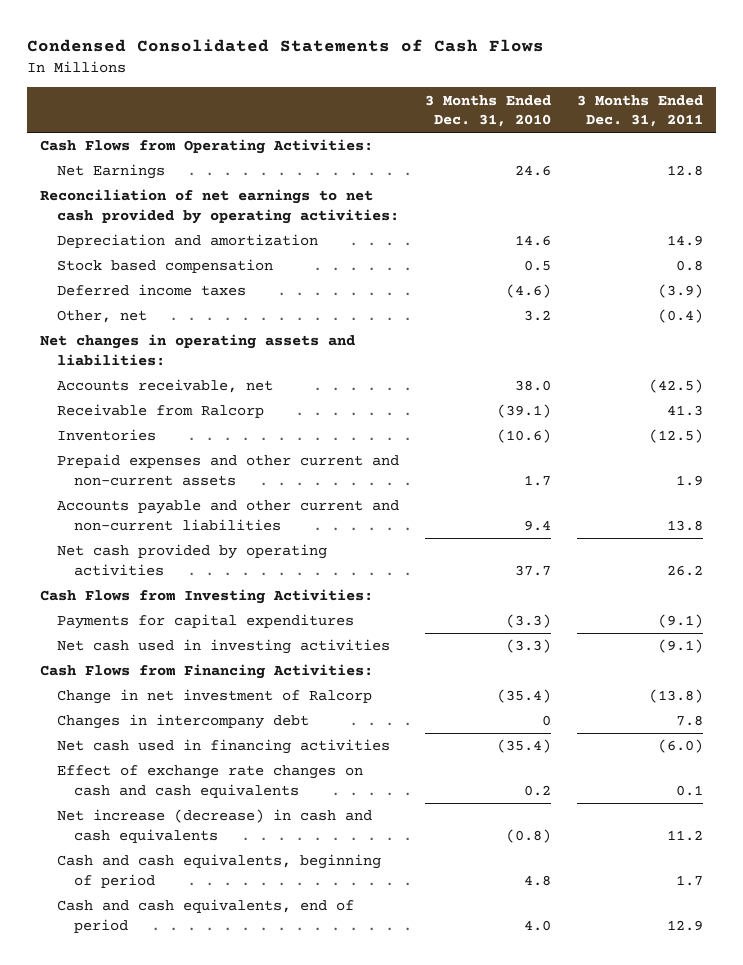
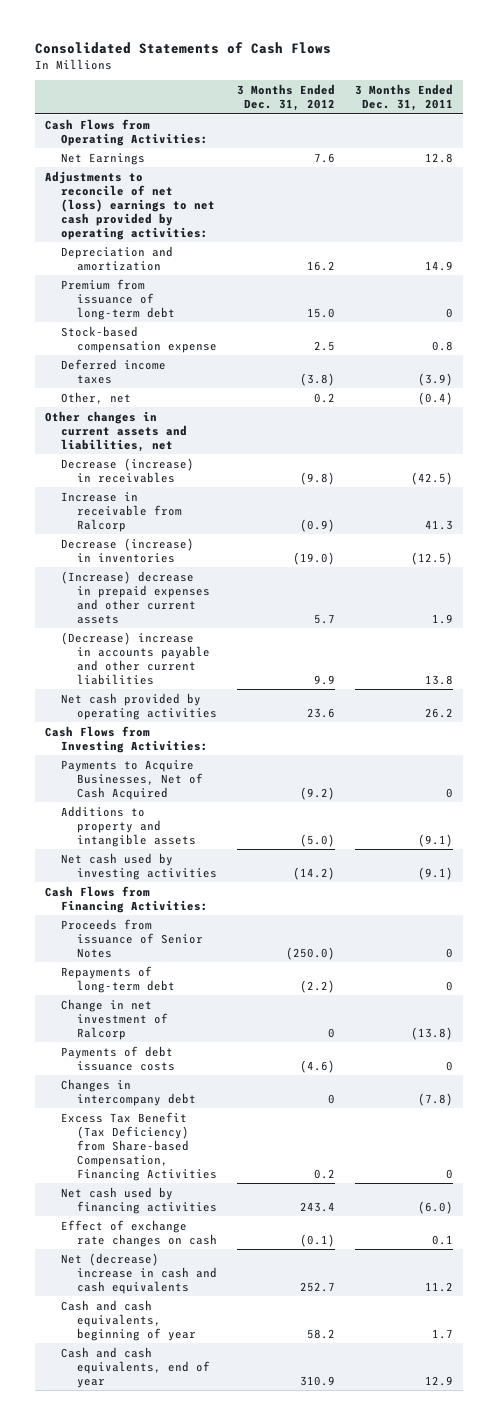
- Condensed Consolidated Statements of Cash Flows
+ Consolidated Statements of Cash Flows
- | 3 Months Ended Dec. 31, 2010 | 3 Months Ended Dec. 31, 2011
+ | 3 Months Ended Dec. 31, 2012 | 3 Months Ended Dec. 31, 2011
- Reconciliation of net earnings to net cash provided by operating activities:
+ Adjustments to reconcile of net (loss) earnings to net cash provided by operating activities:
- Stock based compensation | 0.5 | 0.8
+ Premium from issuance of long-term debt | 15.0 | 0
+ Stock-based compensation expense | 2.5 | 0.8
- Net changes in operating assets and liabilities:
- Accounts receivable, net | 38.0 | (42.5)
- Receivable from Ralcorp | (39.1) | 41.3
- Inventories | (10.6) | (12.5)
- Prepaid expenses and other current and non-current assets | 1.7 | 1.9
- Accounts payable and other current and non-current liabilities | 9.4 | 13.8
+ Other changes in current assets and liabilities, net
+ Decrease (increase) in receivables | (9.8) | (42.5)
+ Increase in receivable from Ralcorp | (0.9) | 41.3
+ Decrease (increase) in inventories | (19.0) | (12.5)
+ (Increase) decrease in prepaid expenses and other current assets | 5.7 | 1.9
+ (Decrease) increase in accounts payable and other current liabilities | 9.9 | 13.8
- Payments for capital expenditures | (3.3) | (9.1)
- Net cash used in investing activities | (3.3) | (9.1)
+ Payments to Acquire Businesses, Net of Cash Acquired | (9.2) | 0
+ Additions to property and intangible assets | (5.0) | (9.1)
+ Net cash used by investing activities | (14.2) | (9.1)
+ Proceeds from issuance of Senior Notes | (250.0) | 0
+ Repayments of long-term debt | (2.2) | 0
- Changes in intercompany debt | 0 | 7.8
- Net cash used in financing activities | (35.4) | (6.0)
- Effect of exchange rate changes on cash and cash equivalents | 0.2 | 0.1
- Net increase (decrease) in cash and cash equivalents | (0.8) | 11.2
- Cash and cash equivalents, beginning of period | 4.8 | 1.7
- Cash and cash equivalents, end of period | 4.0 | 12.9
+ Payments of debt issuance costs | (4.6) | 0
+ Changes in intercompany debt | 0 | (7.8)
+ Excess Tax Benefit (Tax Deficiency) from Share-based Compensation, Financing Activities | 0.2 | 0
+ Net cash used by financing activities | 243.4 | (6.0)
+ Effect of exchange rate changes on cash | (0.1) | 0.1
+ Net (decrease) increase in cash and cash equivalents | 252.7 | 11.2
+ Cash and cash equivalents, beginning of year | 58.2 | 1.7
+ Cash and cash equivalents, end of year | 310.9 | 12.9

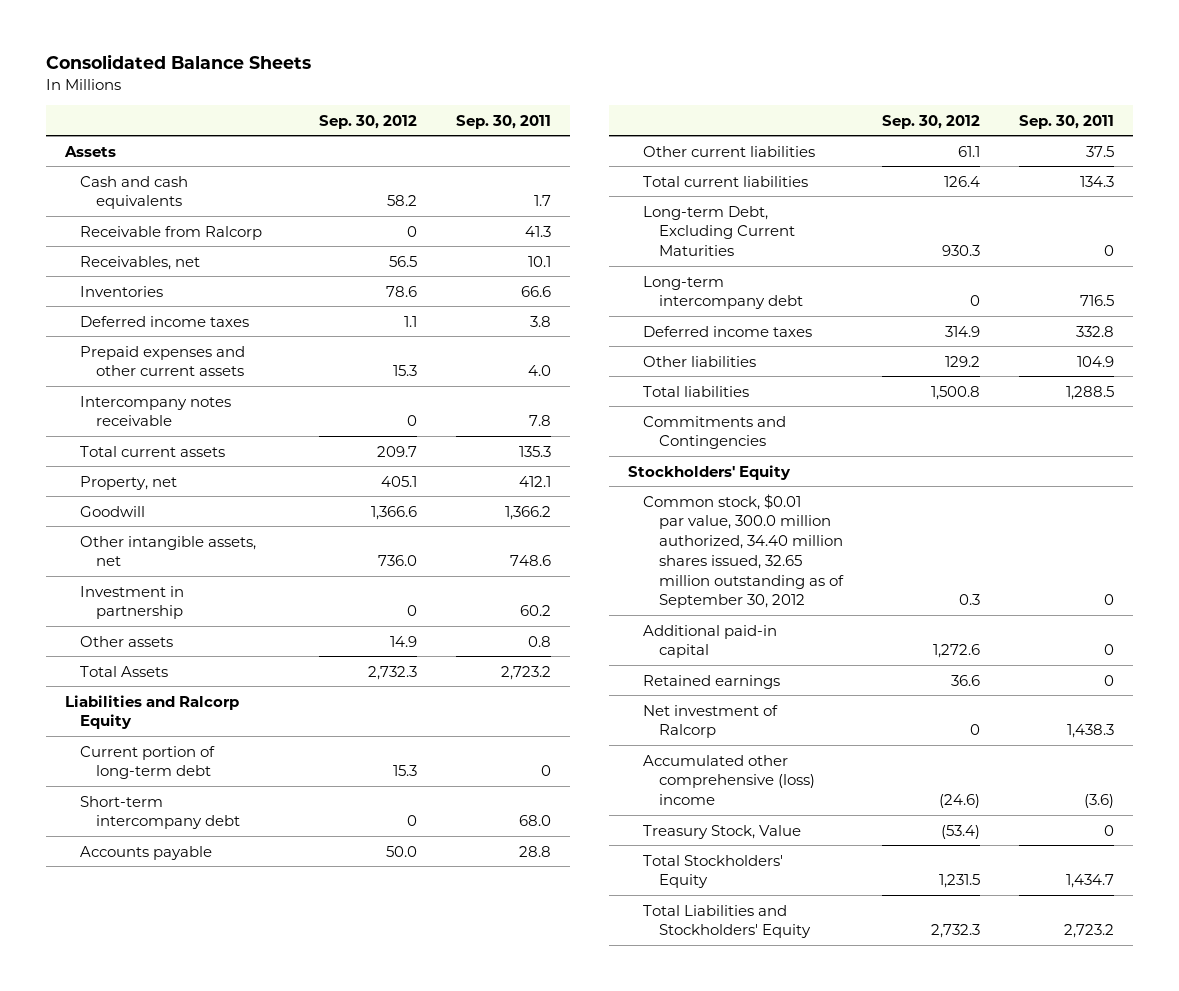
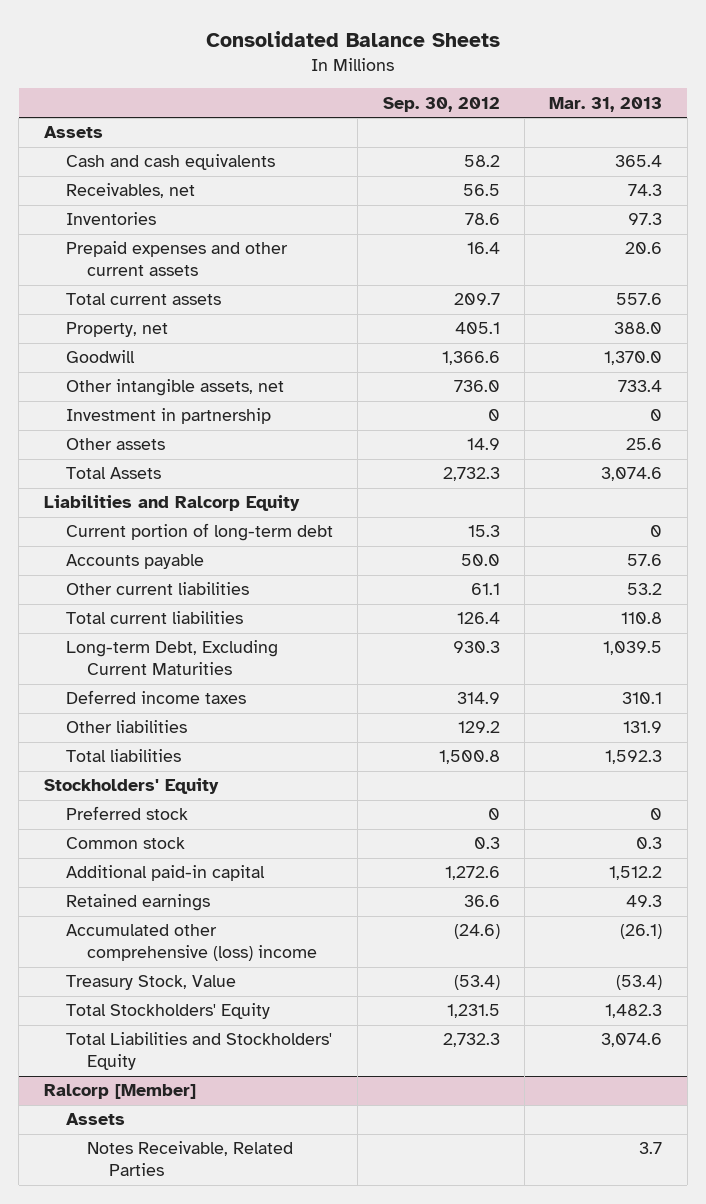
- | Sep. 30, 2012 | Sep. 30, 2011
+ | Sep. 30, 2012 | Mar. 31, 2013
- Receivable from Ralcorp | 0 | 41.3
- Deferred income taxes | 1.1 | 3.8
- Prepaid expenses and other current assets | 15.3 | 4.0
- Intercompany notes receivable | 0 | 7.8
+ Prepaid expenses and other current assets | 16.4 | 20.6
- Short-term intercompany debt | 0 | 68.0
- Long-term intercompany debt | 0 | 716.5
- Commitments and Contingencies
- Common stock, $0.01 par value, 300.0 million authorized, 34.40 million shares issued, 32.65 million outstanding as of September 30, 2012 | 0.3 | 0
+ Preferred stock | 0 | 0
+ Common stock | 0.3 | 0.3
- Net investment of Ralcorp | 0 | 1,438.3
+ Ralcorp [Member]
+ Assets
+ Notes Receivable, Related Parties | | 3.7

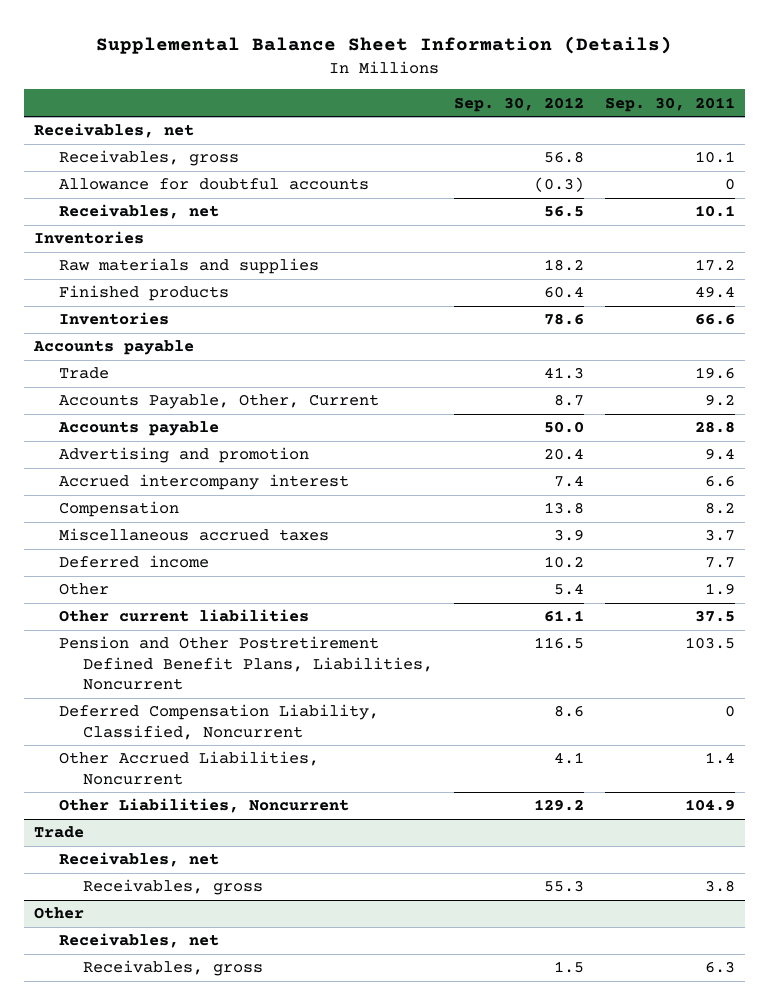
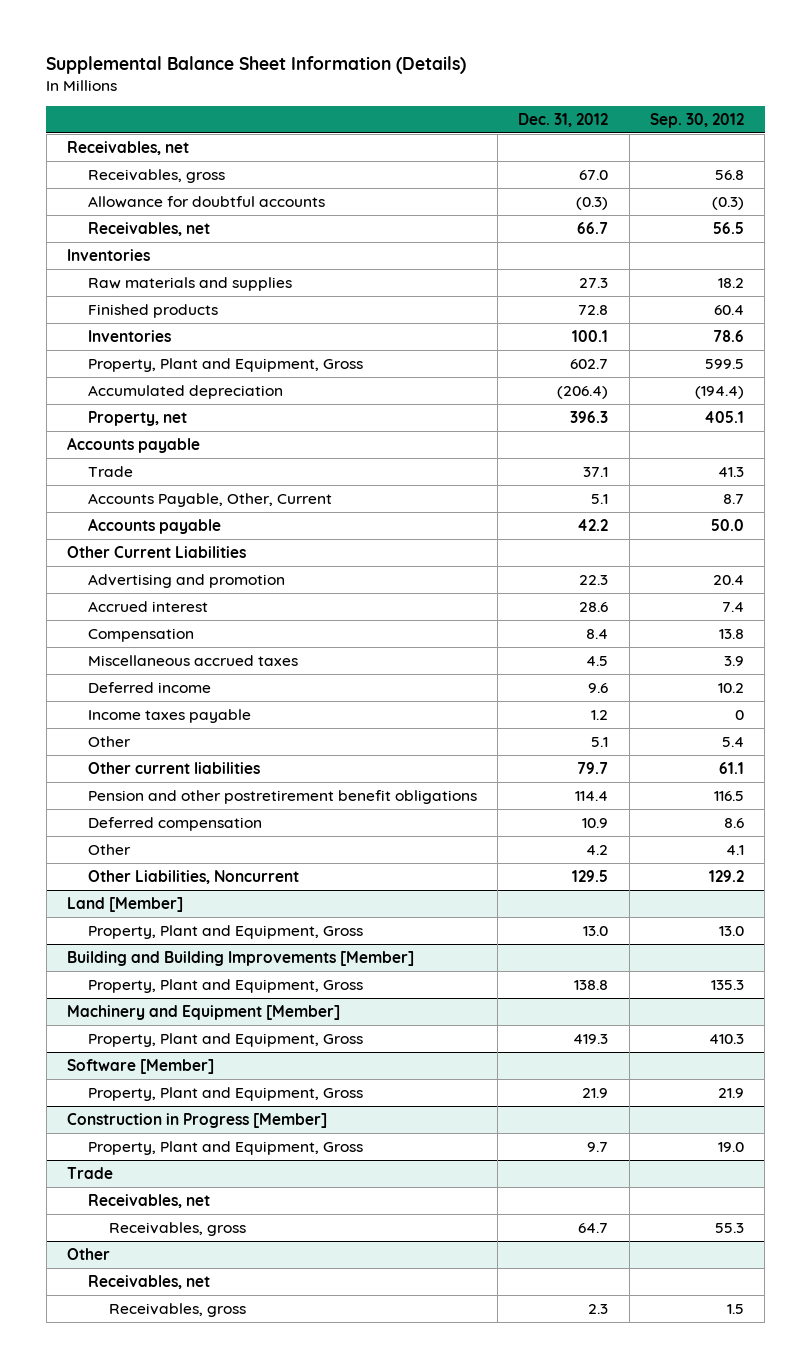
- | Sep. 30, 2012 | Sep. 30, 2011
+ | Dec. 31, 2012 | Sep. 30, 2012
+ Property, Plant and Equipment, Gross | 602.7 | 599.5
+ Accumulated depreciation | (206.4) | (194.4)
+ Property, net | 396.3 | 405.1
+ Other Current Liabilities
- Accrued intercompany interest | 7.4 | 6.6
+ Accrued interest | 28.6 | 7.4
+ Income taxes payable | 1.2 | 0
- Pension and Other Postretirement Defined Benefit Plans, Liabilities, Noncurrent | 116.5 | 103.5
- Deferred Compensation Liability, Classified, Noncurrent | 8.6 | 0
- Other Accrued Liabilities, Noncurrent | 4.1 | 1.4
+ Pension and other postretirement benefit obligations | 114.4 | 116.5
+ Deferred compensation | 10.9 | 8.6
+ Other | 4.2 | 4.1
+ Land [Member]
+ Property, Plant and Equipment, Gross | 13.0 | 13.0
+ Building and Building Improvements [Member]
+ Property, Plant and Equipment, Gross | 138.8 | 135.3
+ Machinery and Equipment [Member]
+ Property, Plant and Equipment, Gross | 419.3 | 410.3
+ Software [Member]
+ Property, Plant and Equipment, Gross | 21.9 | 21.9
+ Construction in Progress [Member]
+ Property, Plant and Equipment, Gross | 9.7 | 19.0

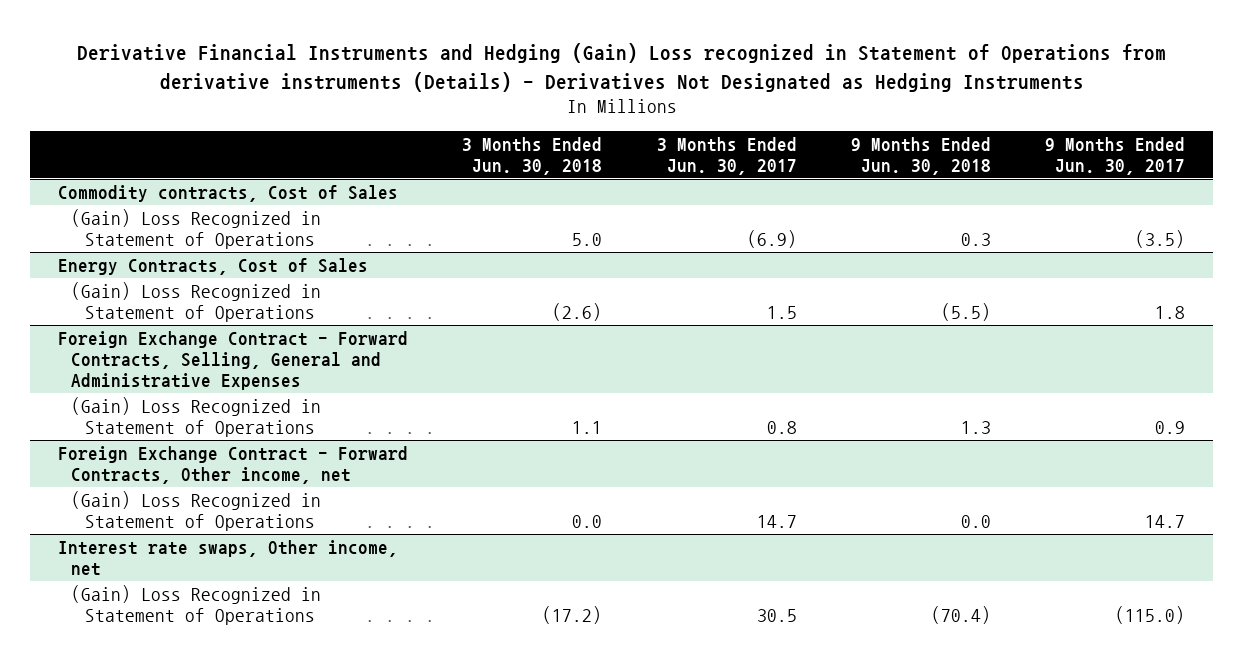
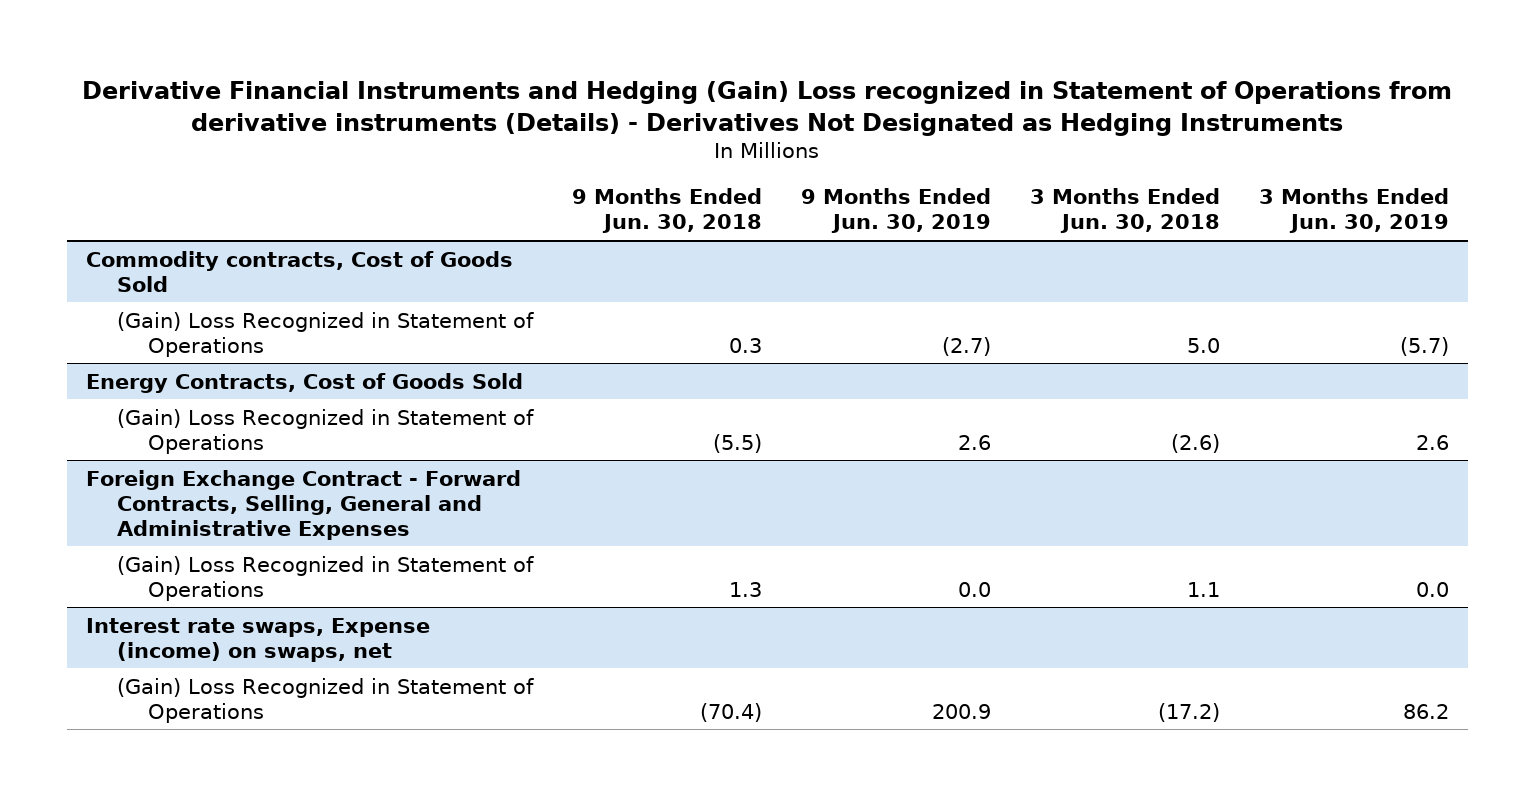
- | 3 Months Ended Jun. 30, 2018 | 3 Months Ended Jun. 30, 2017 | 9 Months Ended Jun. 30, 2018 | 9 Months Ended Jun. 30, 2017
+ | 9 Months Ended Jun. 30, 2018 | 9 Months Ended Jun. 30, 2019 | 3 Months Ended Jun. 30, 2018 | 3 Months Ended Jun. 30, 2019
- Commodity contracts, Cost of Sales
+ Commodity contracts, Cost of Goods Sold
- Energy Contracts, Cost of Sales
+ Energy Contracts, Cost of Goods Sold
- Foreign Exchange Contract - Forward Contracts, Other income, net
- (Gain) Loss Recognized in Statement of Operations | 0.0 | 14.7 | 0.0 | 14.7
- Interest rate swaps, Other income, net
+ Interest rate swaps, Expense (income) on swaps, net

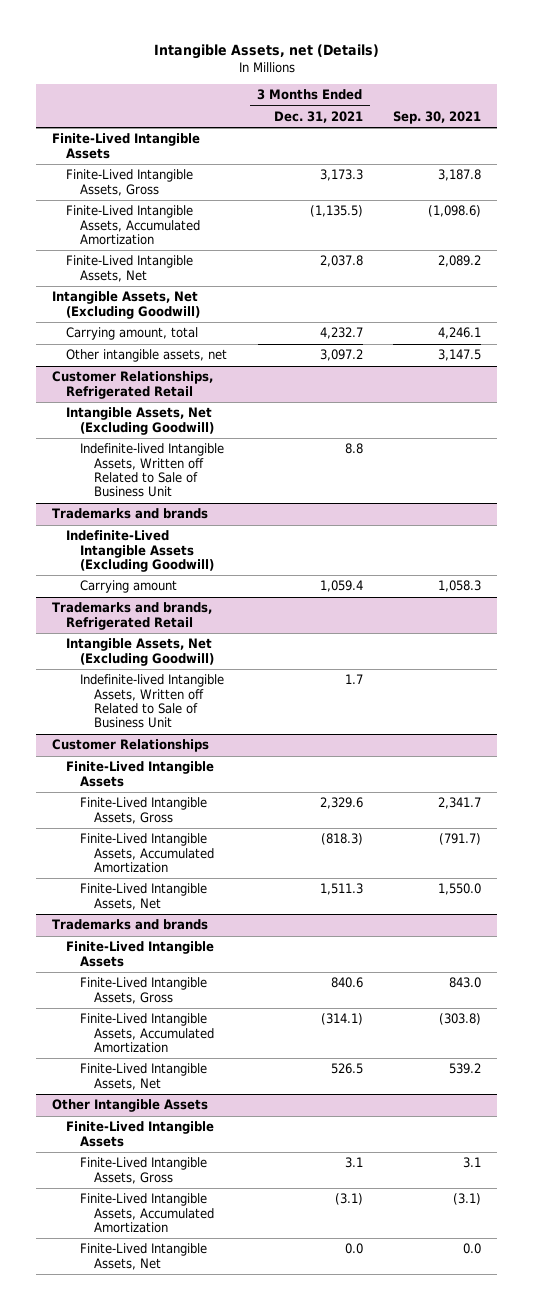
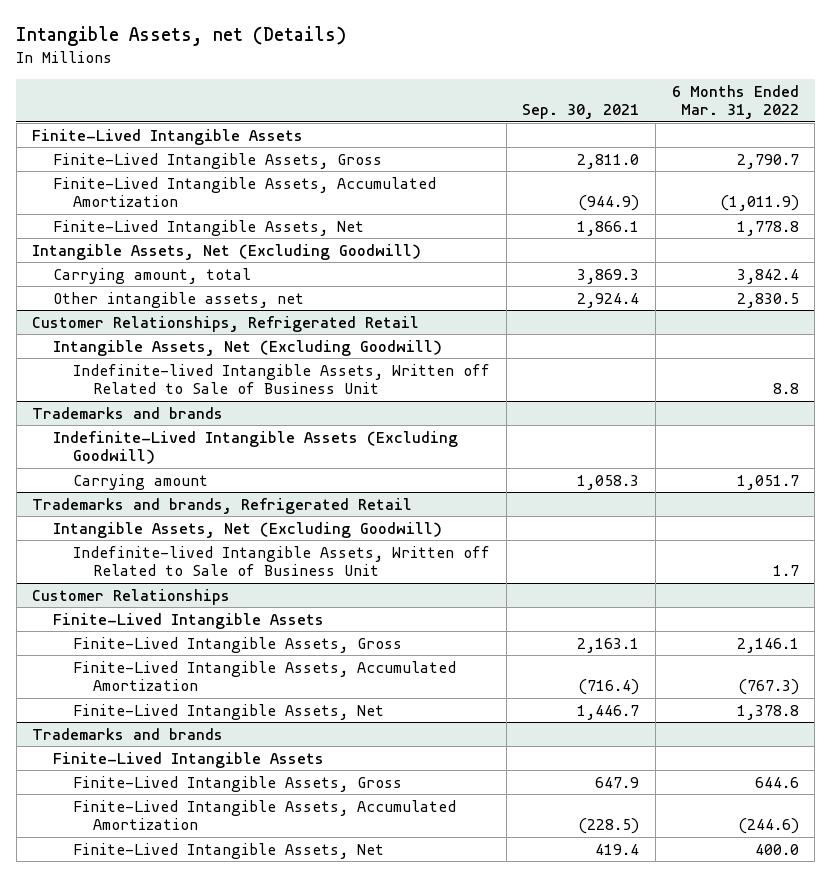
- | 3 Months Ended Dec. 31, 2021 | Sep. 30, 2021
+ | Sep. 30, 2021 | 6 Months Ended Mar. 31, 2022
- Finite-Lived Intangible Assets, Gross | 3,173.3 | 3,187.8
- Finite-Lived Intangible Assets, Accumulated Amortization | (1,135.5) | (1,098.6)
- Finite-Lived Intangible Assets, Net | 2,037.8 | 2,089.2
+ Finite-Lived Intangible Assets, Gross | 2,811.0 | 2,790.7
+ Finite-Lived Intangible Assets, Accumulated Amortization | (944.9) | (1,011.9)
+ Finite-Lived Intangible Assets, Net | 1,866.1 | 1,778.8
- Carrying amount, total | 4,232.7 | 4,246.1
- Other intangible assets, net | 3,097.2 | 3,147.5
+ Carrying amount, total | 3,869.3 | 3,842.4
+ Other intangible assets, net | 2,924.4 | 2,830.5
@ Customer Relationships
- Finite-Lived Intangible Assets, Gross | 2,329.6 | 2,341.7
- Finite-Lived Intangible Assets, Accumulated Amortization | (818.3) | (791.7)
- Finite-Lived Intangible Assets, Net | 1,511.3 | 1,550.0
+ Finite-Lived Intangible Assets, Gross | 2,163.1 | 2,146.1
+ Finite-Lived Intangible Assets, Accumulated Amortization | (716.4) | (767.3)
+ Finite-Lived Intangible Assets, Net | 1,446.7 | 1,378.8
@ Trademarks and brands
- Finite-Lived Intangible Assets, Gross | 840.6 | 843.0
- Finite-Lived Intangible Assets, Accumulated Amortization | (314.1) | (303.8)
- Finite-Lived Intangible Assets, Net | 526.5 | 539.2
- Other Intangible Assets
- Finite-Lived Intangible Assets
- Finite-Lived Intangible Assets, Gross | 3.1 | 3.1
- Finite-Lived Intangible Assets, Accumulated Amortization | (3.1) | (3.1)
- Finite-Lived Intangible Assets, Net | 0.0 | 0.0
@ Trademarks and brands
+ Finite-Lived Intangible Assets, Gross | 647.9 | 644.6
+ Finite-Lived Intangible Assets, Accumulated Amortization | (228.5) | (244.6)
+ Finite-Lived Intangible Assets, Net | 419.4 | 400.0

